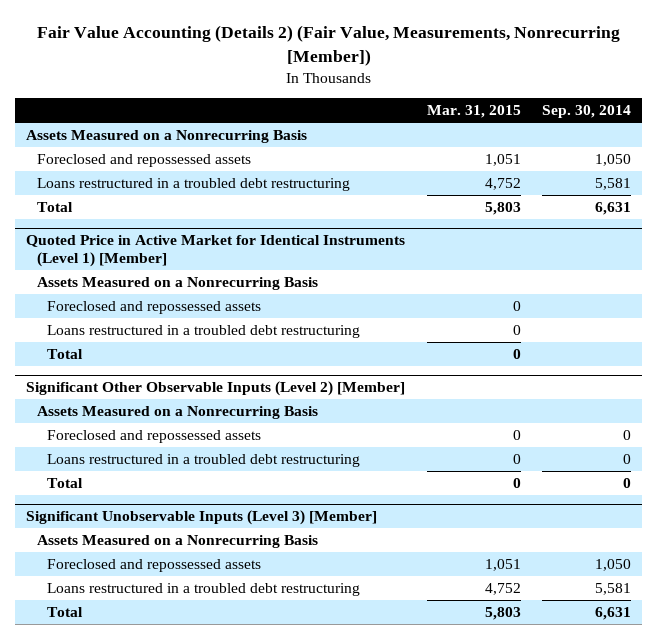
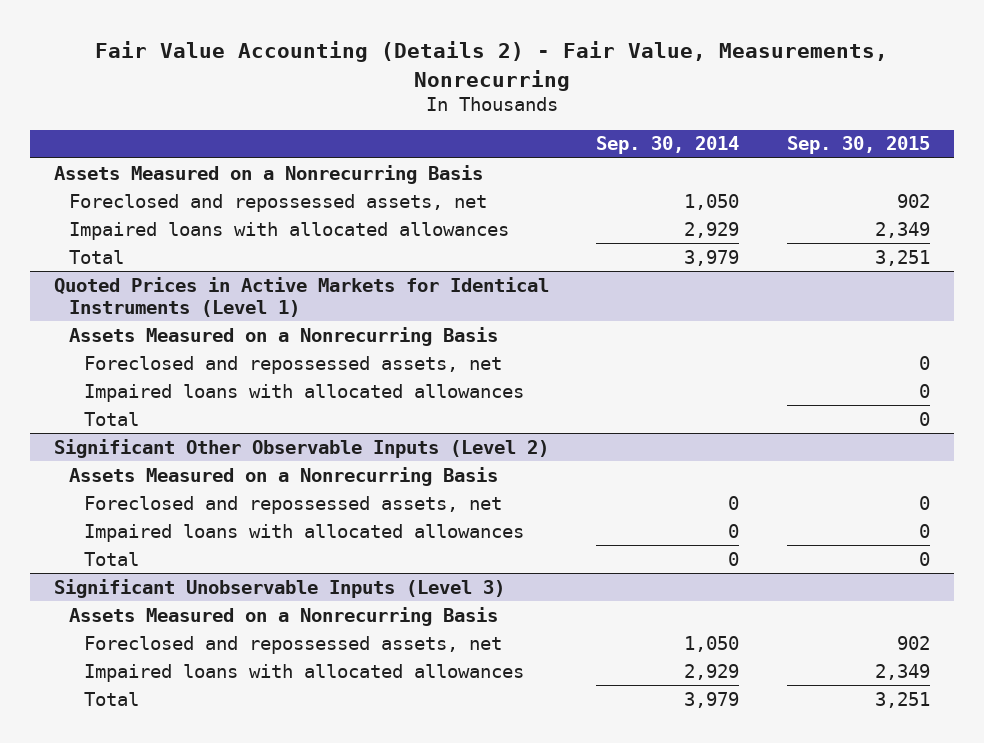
- Fair Value Accounting (Details 2) (Fair Value, Measurements, Nonrecurring [Member])
+ Fair Value Accounting (Details 2) - Fair Value, Measurements, Nonrecurring
- | Mar. 31, 2015 | Sep. 30, 2014
+ | Sep. 30, 2014 | Sep. 30, 2015
- Foreclosed and repossessed assets | 1,051 | 1,050
- Loans restructured in a troubled debt restructuring | 4,752 | 5,581
- Total | 5,803 | 6,631
- Quoted Price in Active Market for Identical Instruments (Level 1) [Member]
+ Foreclosed and repossessed assets, net | 1,050 | 902
+ Impaired loans with allocated allowances | 2,929 | 2,349
+ Total | 3,979 | 3,251
+ Quoted Prices in Active Markets for Identical Instruments (Level 1)
- Foreclosed and repossessed assets | 0 |
- Loans restructured in a troubled debt restructuring | 0 |
+ Foreclosed and repossessed assets, net | | 0
+ Impaired loans with allocated allowances | | 0
- Significant Other Observable Inputs (Level 2) [Member]
+ Significant Other Observable Inputs (Level 2)
- Foreclosed and repossessed assets | 0 | 0
- Loans restructured in a troubled debt restructuring | 0 | 0
+ Foreclosed and repossessed assets, net | 0 | 0
+ Impaired loans with allocated allowances | 0 | 0
- Significant Unobservable Inputs (Level 3) [Member]
+ Significant Unobservable Inputs (Level 3)
- Foreclosed and repossessed assets | 1,051 | 1,050
- Loans restructured in a troubled debt restructuring | 4,752 | 5,581
- Total | 5,803 | 6,631
+ Foreclosed and repossessed assets, net | 1,050 | 902
+ Impaired loans with allocated allowances | 2,929 | 2,349
+ Total | 3,979 | 3,251

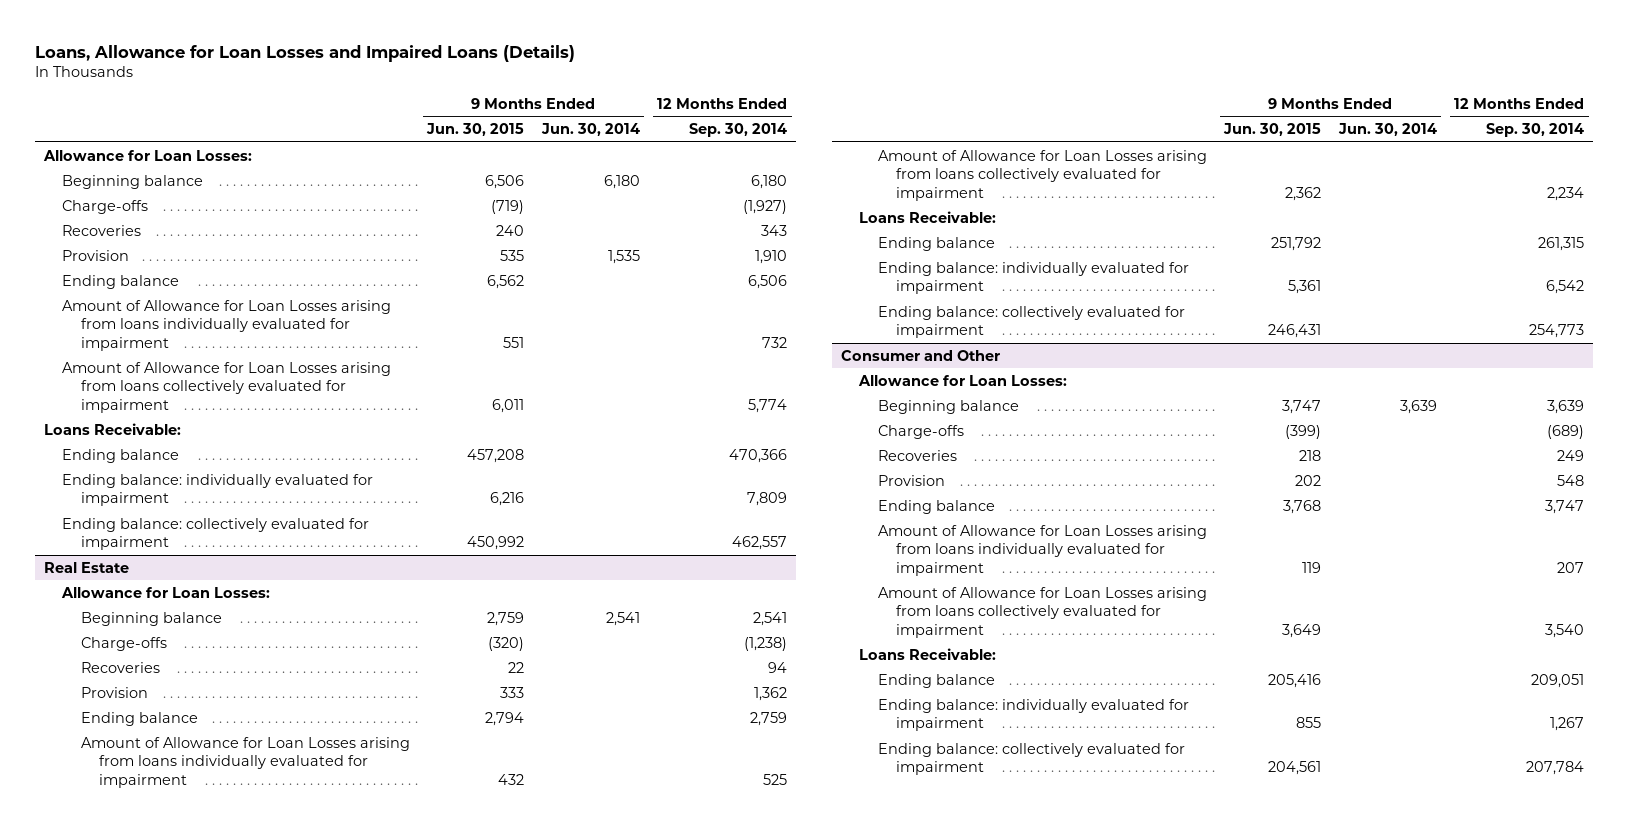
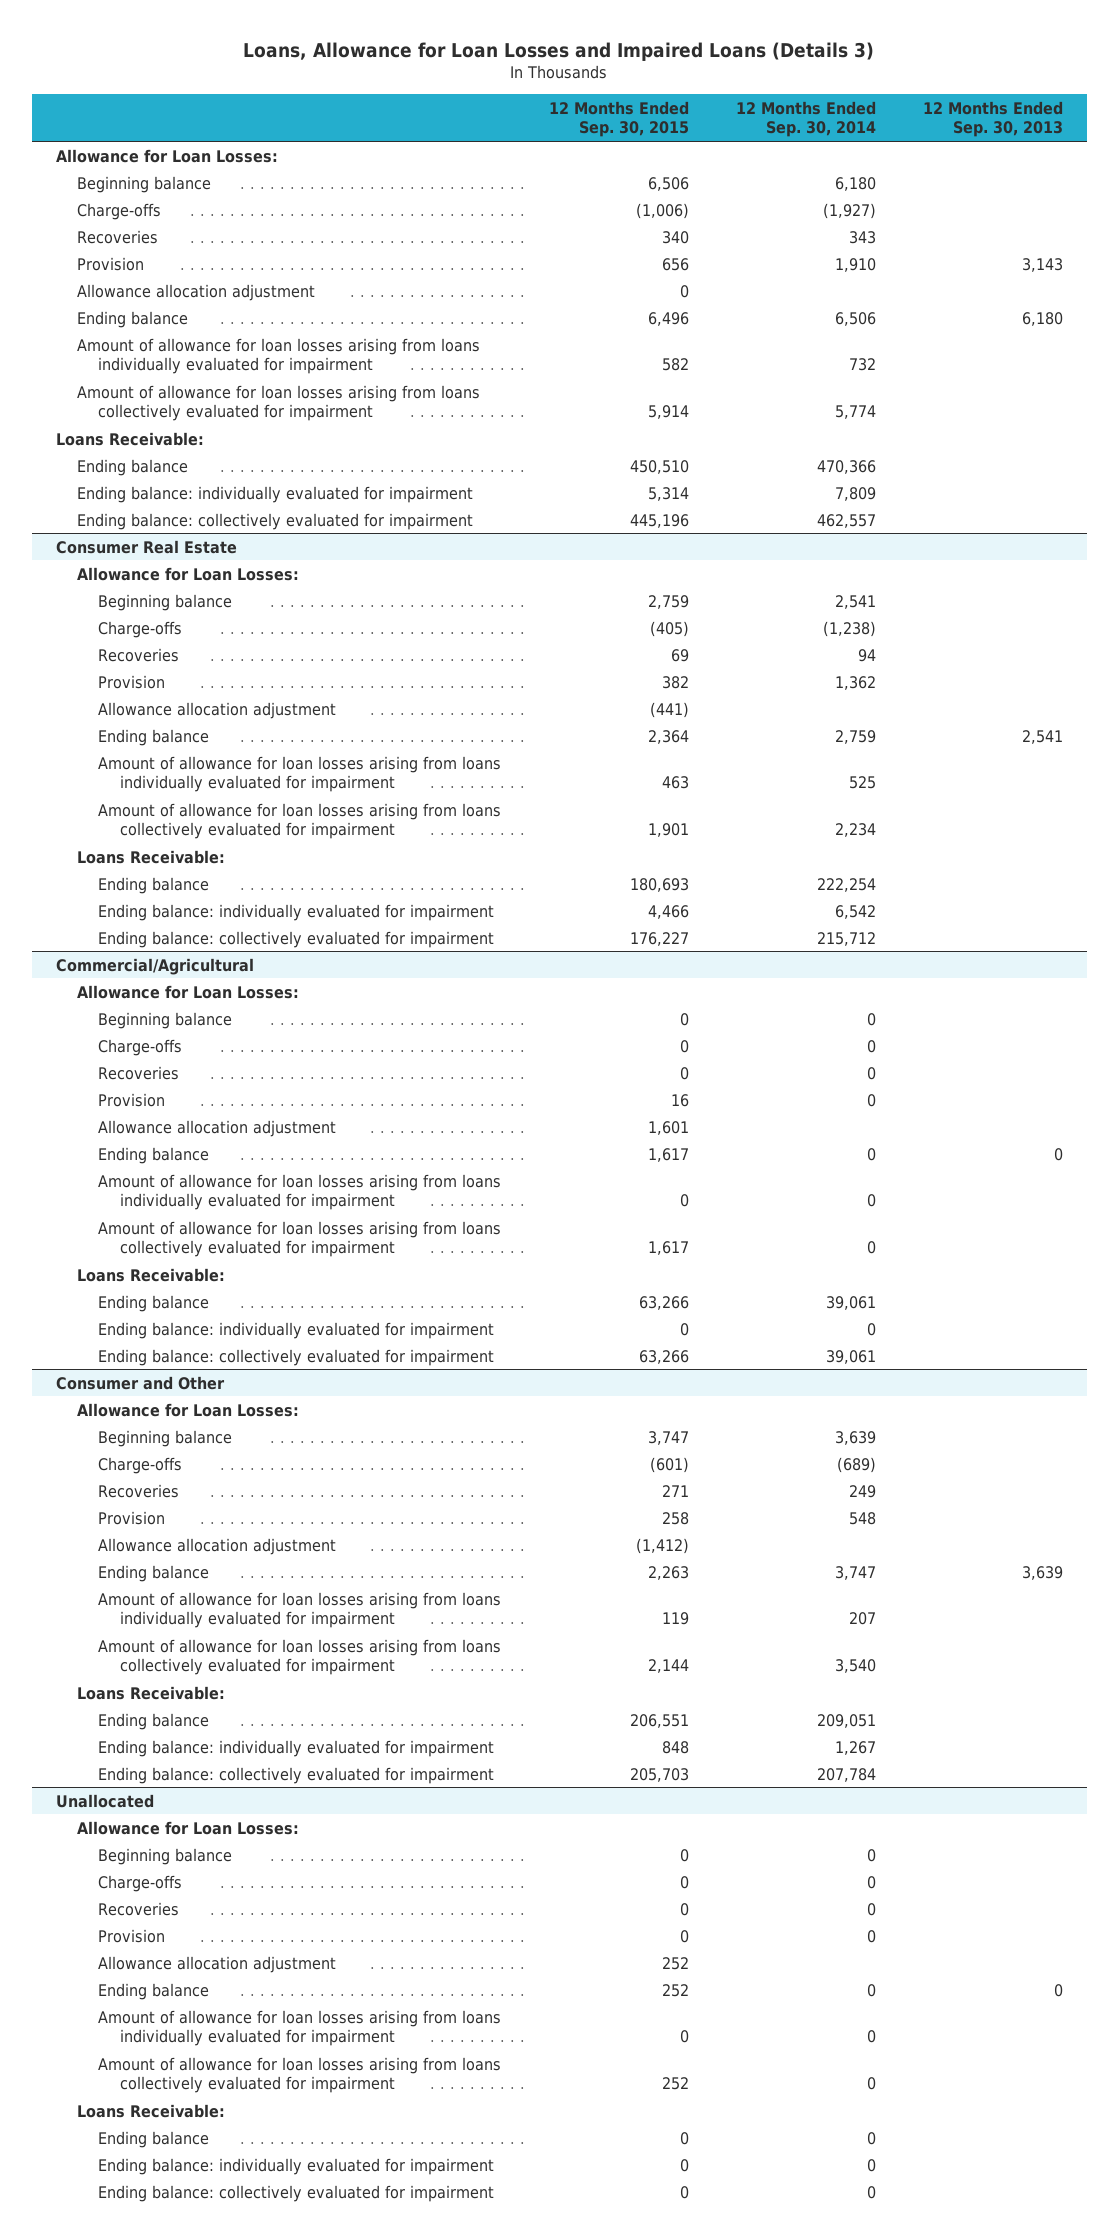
- Loans, Allowance for Loan Losses and Impaired Loans (Details)
+ Loans, Allowance for Loan Losses and Impaired Loans (Details 3)
- | 9 Months Ended Jun. 30, 2015 | 9 Months Ended Jun. 30, 2014 | 12 Months Ended Sep. 30, 2014
+ | 12 Months Ended Sep. 30, 2015 | 12 Months Ended Sep. 30, 2014 | 12 Months Ended Sep. 30, 2013
+ Allowance allocation adjustment | 0 | |
- Amount of Allowance for Loan Losses arising from loans individually evaluated for impairment | 551 | | 732
- Amount of Allowance for Loan Losses arising from loans collectively evaluated for impairment | 6,011 | | 5,774
+ Amount of allowance for loan losses arising from loans individually evaluated for impairment | 582 | 732 |
+ Amount of allowance for loan losses arising from loans collectively evaluated for impairment | 5,914 | 5,774 |
- Real Estate
+ Consumer Real Estate
+ Allowance allocation adjustment | (441) | |
- Amount of Allowance for Loan Losses arising from loans individually evaluated for impairment | 432 | | 525
- Amount of Allowance for Loan Losses arising from loans collectively evaluated for impairment | 2,362 | | 2,234
+ Amount of allowance for loan losses arising from loans individually evaluated for impairment | 463 | 525 |
+ Amount of allowance for loan losses arising from loans collectively evaluated for impairment | 1,901 | 2,234 |
- Ending balance | 251,792 | | 261,315
+ Ending balance | 180,693 | 222,254 |
- Ending balance: collectively evaluated for impairment | 246,431 | | 254,773
+ Ending balance: collectively evaluated for impairment | 176,227 | 215,712 |
+ Commercial/Agricultural
+ Allowance for Loan Losses:
+ Beginning balance | 0 | 0 |
+ Charge-offs | 0 | 0 |
+ Recoveries | 0 | 0 |
+ Provision | 16 | 0 |
+ Allowance allocation adjustment | 1,601 | |
+ Ending balance | 1,617 | 0 | 0
+ Amount of allowance for loan losses arising from loans individually evaluated for impairment | 0 | 0 |
+ Amount of allowance for loan losses arising from loans collectively evaluated for impairment | 1,617 | 0 |
+ Loans Receivable:
+ Ending balance | 63,266 | 39,061 |
+ Ending balance: individually evaluated for impairment | 0 | 0 |
+ Ending balance: collectively evaluated for impairment | 63,266 | 39,061 |
@ Consumer and Other
+ Allowance allocation adjustment | (1,412) | |
- Amount of Allowance for Loan Losses arising from loans individually evaluated for impairment | 119 | | 207
- Amount of Allowance for Loan Losses arising from loans collectively evaluated for impairment | 3,649 | | 3,540
+ Amount of allowance for loan losses arising from loans individually evaluated for impairment | 119 | 207 |
+ Amount of allowance for loan losses arising from loans collectively evaluated for impairment | 2,144 | 3,540 |
+ Unallocated
+ Allowance for Loan Losses:
+ Beginning balance | 0 | 0 |
+ Charge-offs | 0 | 0 |
+ Recoveries | 0 | 0 |
+ Provision | 0 | 0 |
+ Allowance allocation adjustment | 252 | |
+ Ending balance | 252 | 0 | 0
+ Amount of allowance for loan losses arising from loans individually evaluated for impairment | 0 | 0 |
+ Amount of allowance for loan losses arising from loans collectively evaluated for impairment | 252 | 0 |
+ Loans Receivable:
+ Ending balance | 0 | 0 |
+ Ending balance: individually evaluated for impairment | 0 | 0 |
+ Ending balance: collectively evaluated for impairment | 0 | 0 |

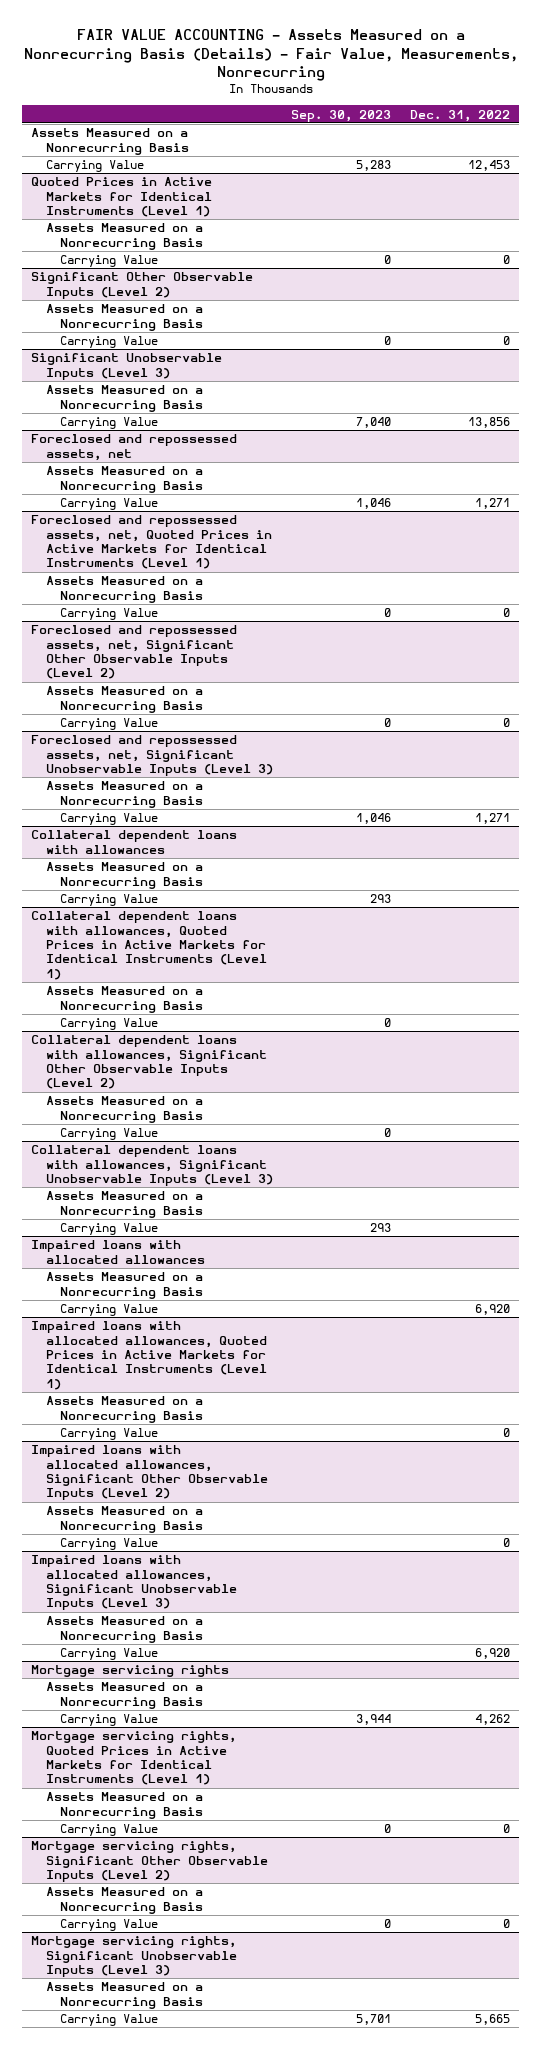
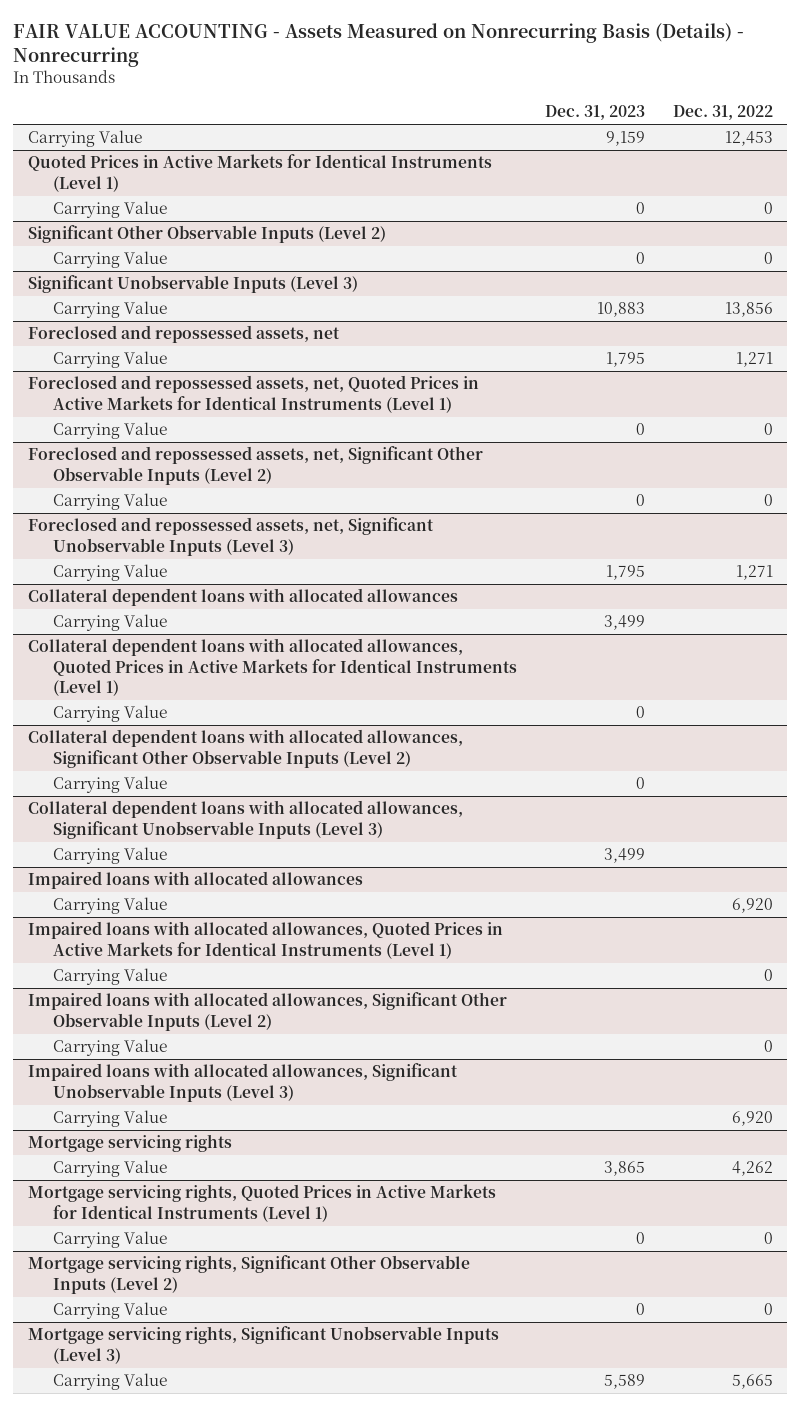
- FAIR VALUE ACCOUNTING - Assets Measured on a Nonrecurring Basis (Details) - Fair Value, Measurements, Nonrecurring
+ FAIR VALUE ACCOUNTING - Assets Measured on Nonrecurring Basis (Details) - Nonrecurring
- | Sep. 30, 2023 | Dec. 31, 2022
+ | Dec. 31, 2023 | Dec. 31, 2022
- Assets Measured on a Nonrecurring Basis
@ Quoted Prices in Active Markets for Identical Instruments (Level 1)
- Assets Measured on a Nonrecurring Basis
@ Significant Other Observable Inputs (Level 2)
- Assets Measured on a Nonrecurring Basis
@ Significant Unobservable Inputs (Level 3)
- Assets Measured on a Nonrecurring Basis
@ Foreclosed and repossessed assets, net
- Assets Measured on a Nonrecurring Basis
@ Foreclosed and repossessed assets, net, Quoted Prices in Active Markets for Identical Instruments (Level 1)
- Assets Measured on a Nonrecurring Basis
@ Foreclosed and repossessed assets, net, Significant Other Observable Inputs (Level 2)
- Assets Measured on a Nonrecurring Basis
@ Foreclosed and repossessed assets, net, Significant Unobservable Inputs (Level 3)
- Assets Measured on a Nonrecurring Basis
- Collateral dependent loans with allowances
- Assets Measured on a Nonrecurring Basis
+ Collateral dependent loans with allocated allowances
- Collateral dependent loans with allowances, Quoted Prices in Active Markets for Identical Instruments (Level 1)
- Assets Measured on a Nonrecurring Basis
+ Collateral dependent loans with allocated allowances, Quoted Prices in Active Markets for Identical Instruments (Level 1)
- Collateral dependent loans with allowances, Significant Other Observable Inputs (Level 2)
- Assets Measured on a Nonrecurring Basis
+ Collateral dependent loans with allocated allowances, Significant Other Observable Inputs (Level 2)
- Collateral dependent loans with allowances, Significant Unobservable Inputs (Level 3)
- Assets Measured on a Nonrecurring Basis
+ Collateral dependent loans with allocated allowances, Significant Unobservable Inputs (Level 3)
@ Impaired loans with allocated allowances
- Assets Measured on a Nonrecurring Basis
@ Impaired loans with allocated allowances, Quoted Prices in Active Markets for Identical Instruments (Level 1)
- Assets Measured on a Nonrecurring Basis
@ Impaired loans with allocated allowances, Significant Other Observable Inputs (Level 2)
- Assets Measured on a Nonrecurring Basis
@ Impaired loans with allocated allowances, Significant Unobservable Inputs (Level 3)
- Assets Measured on a Nonrecurring Basis
@ Mortgage servicing rights
- Assets Measured on a Nonrecurring Basis
@ Mortgage servicing rights, Quoted Prices in Active Markets for Identical Instruments (Level 1)
- Assets Measured on a Nonrecurring Basis
@ Mortgage servicing rights, Significant Other Observable Inputs (Level 2)
- Assets Measured on a Nonrecurring Basis
@ Mortgage servicing rights, Significant Unobservable Inputs (Level 3)
- Assets Measured on a Nonrecurring Basis

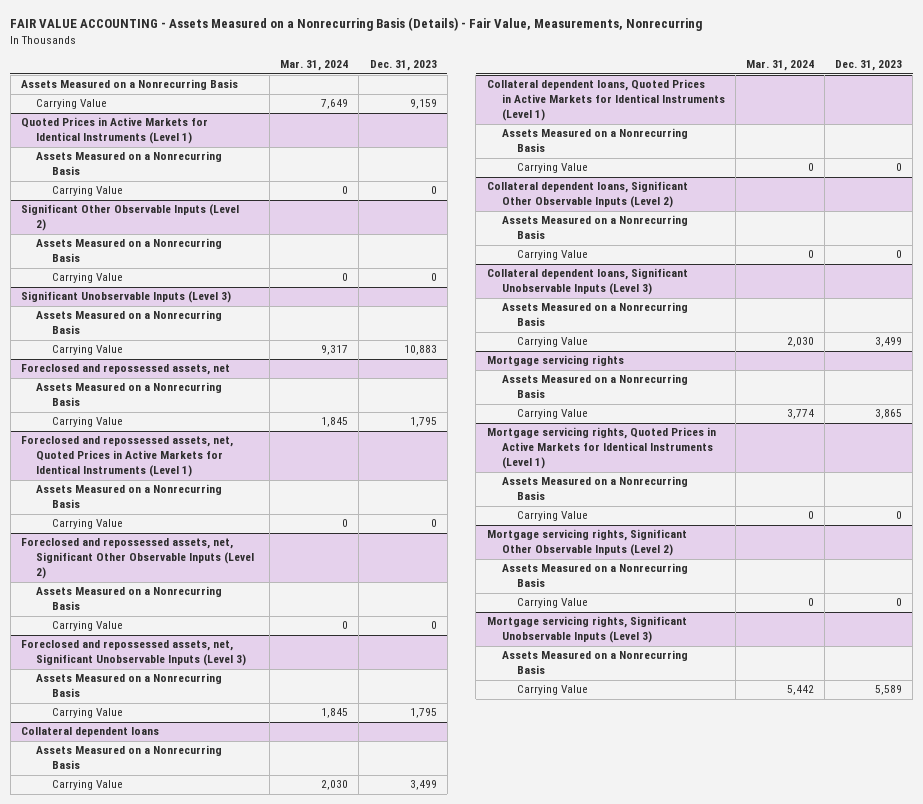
- FAIR VALUE ACCOUNTING - Assets Measured on Nonrecurring Basis (Details) - Nonrecurring
+ FAIR VALUE ACCOUNTING - Assets Measured on a Nonrecurring Basis (Details) - Fair Value, Measurements, Nonrecurring
- | Dec. 31, 2023 | Dec. 31, 2022
+ | Mar. 31, 2024 | Dec. 31, 2023
+ Assets Measured on a Nonrecurring Basis
@ Quoted Prices in Active Markets for Identical Instruments (Level 1)
+ Assets Measured on a Nonrecurring Basis
@ Significant Other Observable Inputs (Level 2)
+ Assets Measured on a Nonrecurring Basis
@ Significant Unobservable Inputs (Level 3)
+ Assets Measured on a Nonrecurring Basis
@ Foreclosed and repossessed assets, net
+ Assets Measured on a Nonrecurring Basis
@ Foreclosed and repossessed assets, net, Quoted Prices in Active Markets for Identical Instruments (Level 1)
+ Assets Measured on a Nonrecurring Basis
@ Foreclosed and repossessed assets, net, Significant Other Observable Inputs (Level 2)
+ Assets Measured on a Nonrecurring Basis
@ Foreclosed and repossessed assets, net, Significant Unobservable Inputs (Level 3)
+ Assets Measured on a Nonrecurring Basis
- Collateral dependent loans with allocated allowances
+ Collateral dependent loans
+ Assets Measured on a Nonrecurring Basis
- Collateral dependent loans with allocated allowances, Quoted Prices in Active Markets for Identical Instruments (Level 1)
+ Collateral dependent loans, Quoted Prices in Active Markets for Identical Instruments (Level 1)
+ Assets Measured on a Nonrecurring Basis
- Collateral dependent loans with allocated allowances, Significant Other Observable Inputs (Level 2)
+ Collateral dependent loans, Significant Other Observable Inputs (Level 2)
+ Assets Measured on a Nonrecurring Basis
- Collateral dependent loans with allocated allowances, Significant Unobservable Inputs (Level 3)
+ Collateral dependent loans, Significant Unobservable Inputs (Level 3)
+ Assets Measured on a Nonrecurring Basis
- Impaired loans with allocated allowances
- Carrying Value | | 6,920
- Impaired loans with allocated allowances, Quoted Prices in Active Markets for Identical Instruments (Level 1)
- Carrying Value | | 0
- Impaired loans with allocated allowances, Significant Other Observable Inputs (Level 2)
- Carrying Value | | 0
- Impaired loans with allocated allowances, Significant Unobservable Inputs (Level 3)
- Carrying Value | | 6,920
@ Mortgage servicing rights
+ Assets Measured on a Nonrecurring Basis
@ Mortgage servicing rights, Quoted Prices in Active Markets for Identical Instruments (Level 1)
+ Assets Measured on a Nonrecurring Basis
@ Mortgage servicing rights, Significant Other Observable Inputs (Level 2)
+ Assets Measured on a Nonrecurring Basis
@ Mortgage servicing rights, Significant Unobservable Inputs (Level 3)
+ Assets Measured on a Nonrecurring Basis

